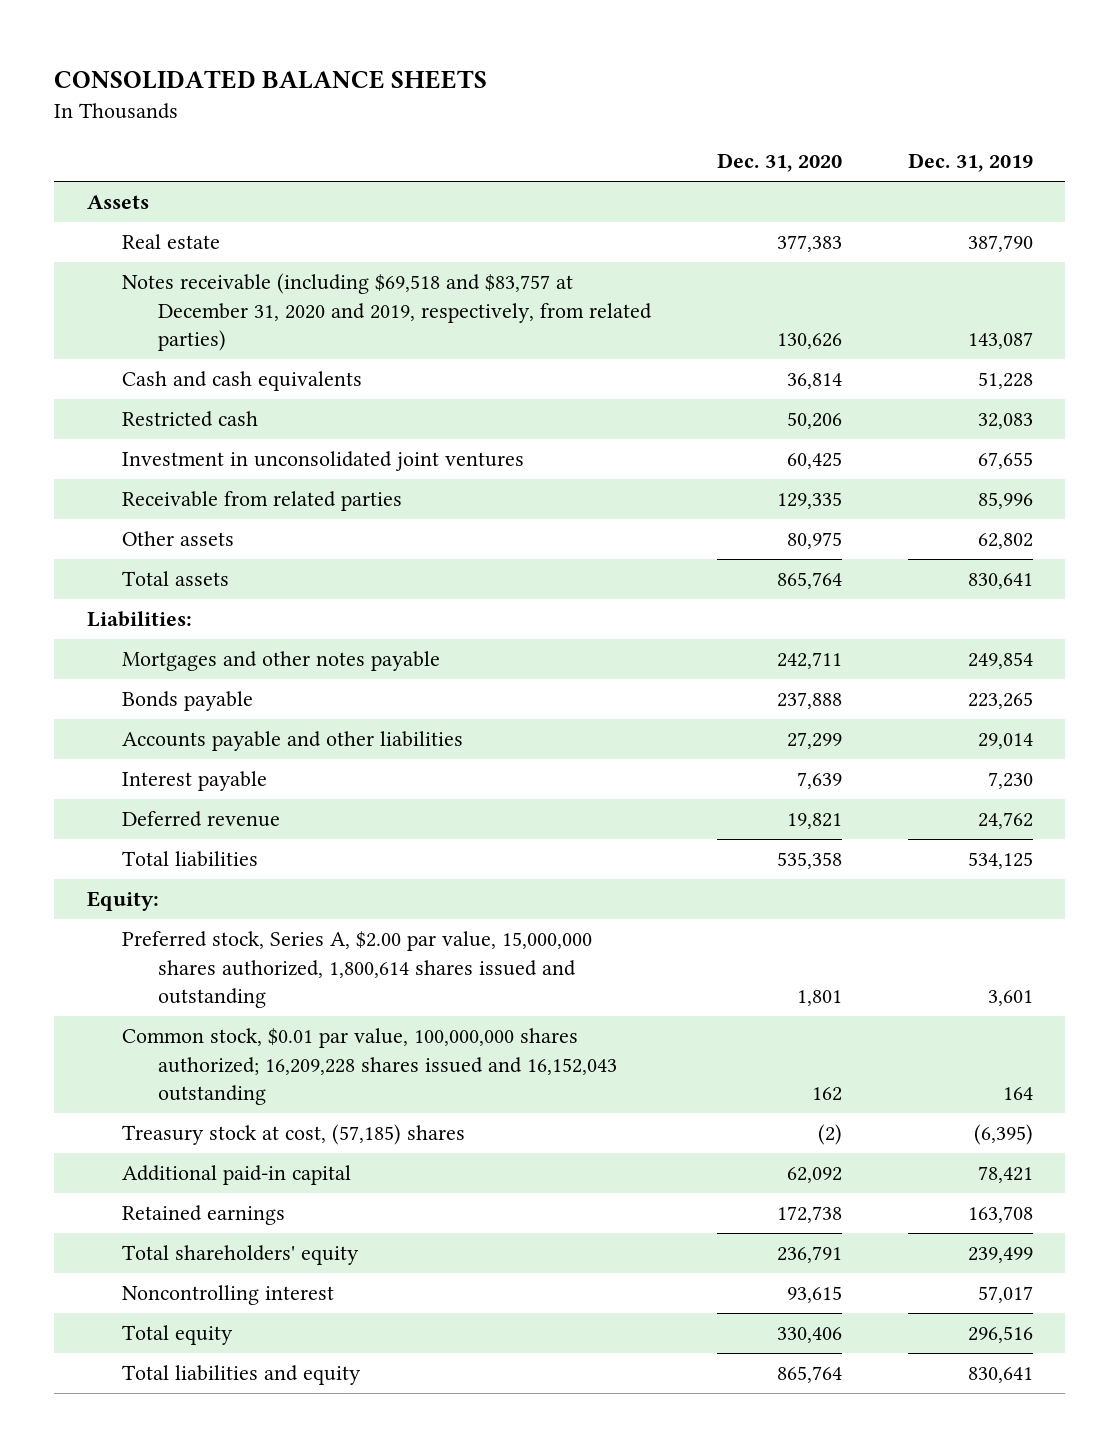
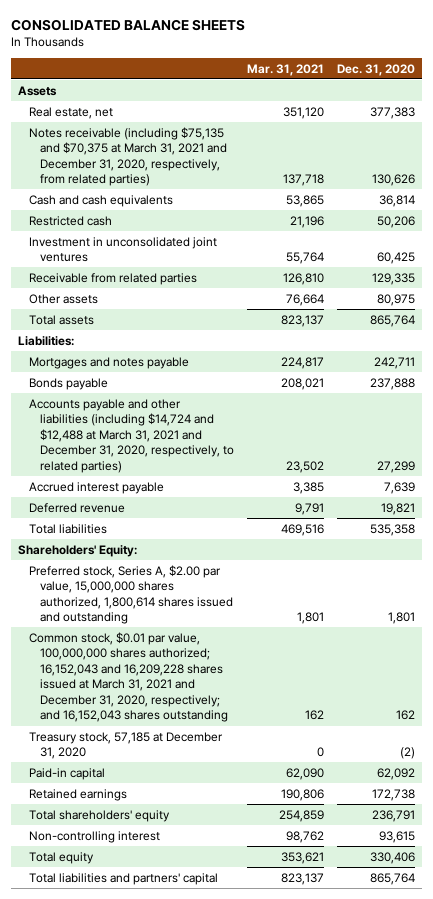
- | Dec. 31, 2020 | Dec. 31, 2019
+ | Mar. 31, 2021 | Dec. 31, 2020
- Real estate | 377,383 | 387,790
- Notes receivable (including $69,518 and $83,757 at December 31, 2020 and 2019, respectively, from related parties) | 130,626 | 143,087
+ Real estate, net | 351,120 | 377,383
+ Notes receivable (including $75,135 and $70,375 at March 31, 2021 and December 31, 2020, respectively, from related parties) | 137,718 | 130,626
- Mortgages and other notes payable | 242,711 | 249,854
+ Mortgages and notes payable | 224,817 | 242,711
- Accounts payable and other liabilities | 27,299 | 29,014
- Interest payable | 7,639 | 7,230
+ Accounts payable and other liabilities (including $14,724 and $12,488 at March 31, 2021 and December 31, 2020, respectively, to related parties) | 23,502 | 27,299
+ Accrued interest payable | 3,385 | 7,639
- Equity:
+ Shareholders' Equity:
- Common stock, $0.01 par value, 100,000,000 shares authorized; 16,209,228 shares issued and 16,152,043 outstanding | 162 | 164
- Treasury stock at cost, (57,185) shares | (2) | (6,395)
- Additional paid-in capital | 62,092 | 78,421
+ Common stock, $0.01 par value, 100,000,000 shares authorized; 16,152,043 and 16,209,228 shares issued at March 31, 2021 and December 31, 2020, respectively; and 16,152,043 shares outstanding | 162 | 162
+ Treasury stock, 57,185 at December 31, 2020 | 0 | (2)
+ Paid-in capital | 62,090 | 62,092
- Noncontrolling interest | 93,615 | 57,017
+ Non-controlling interest | 98,762 | 93,615
- Total liabilities and equity | 865,764 | 830,641
+ Total liabilities and partners' capital | 823,137 | 865,764

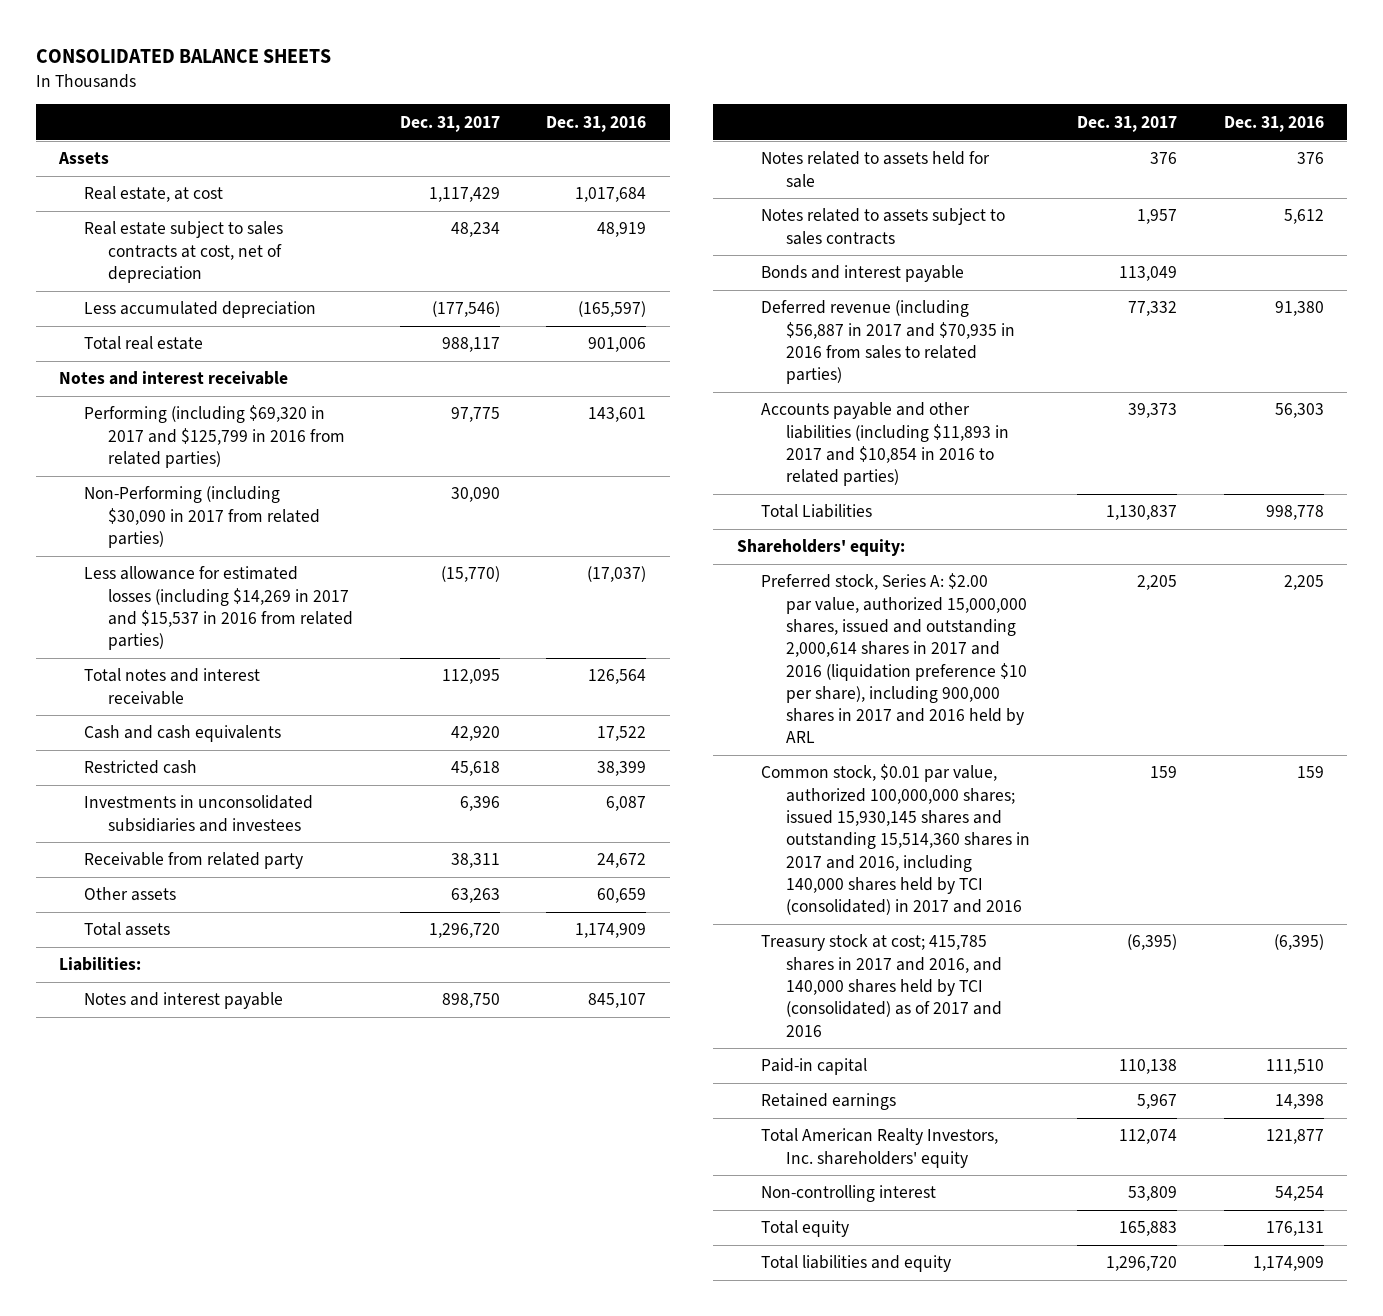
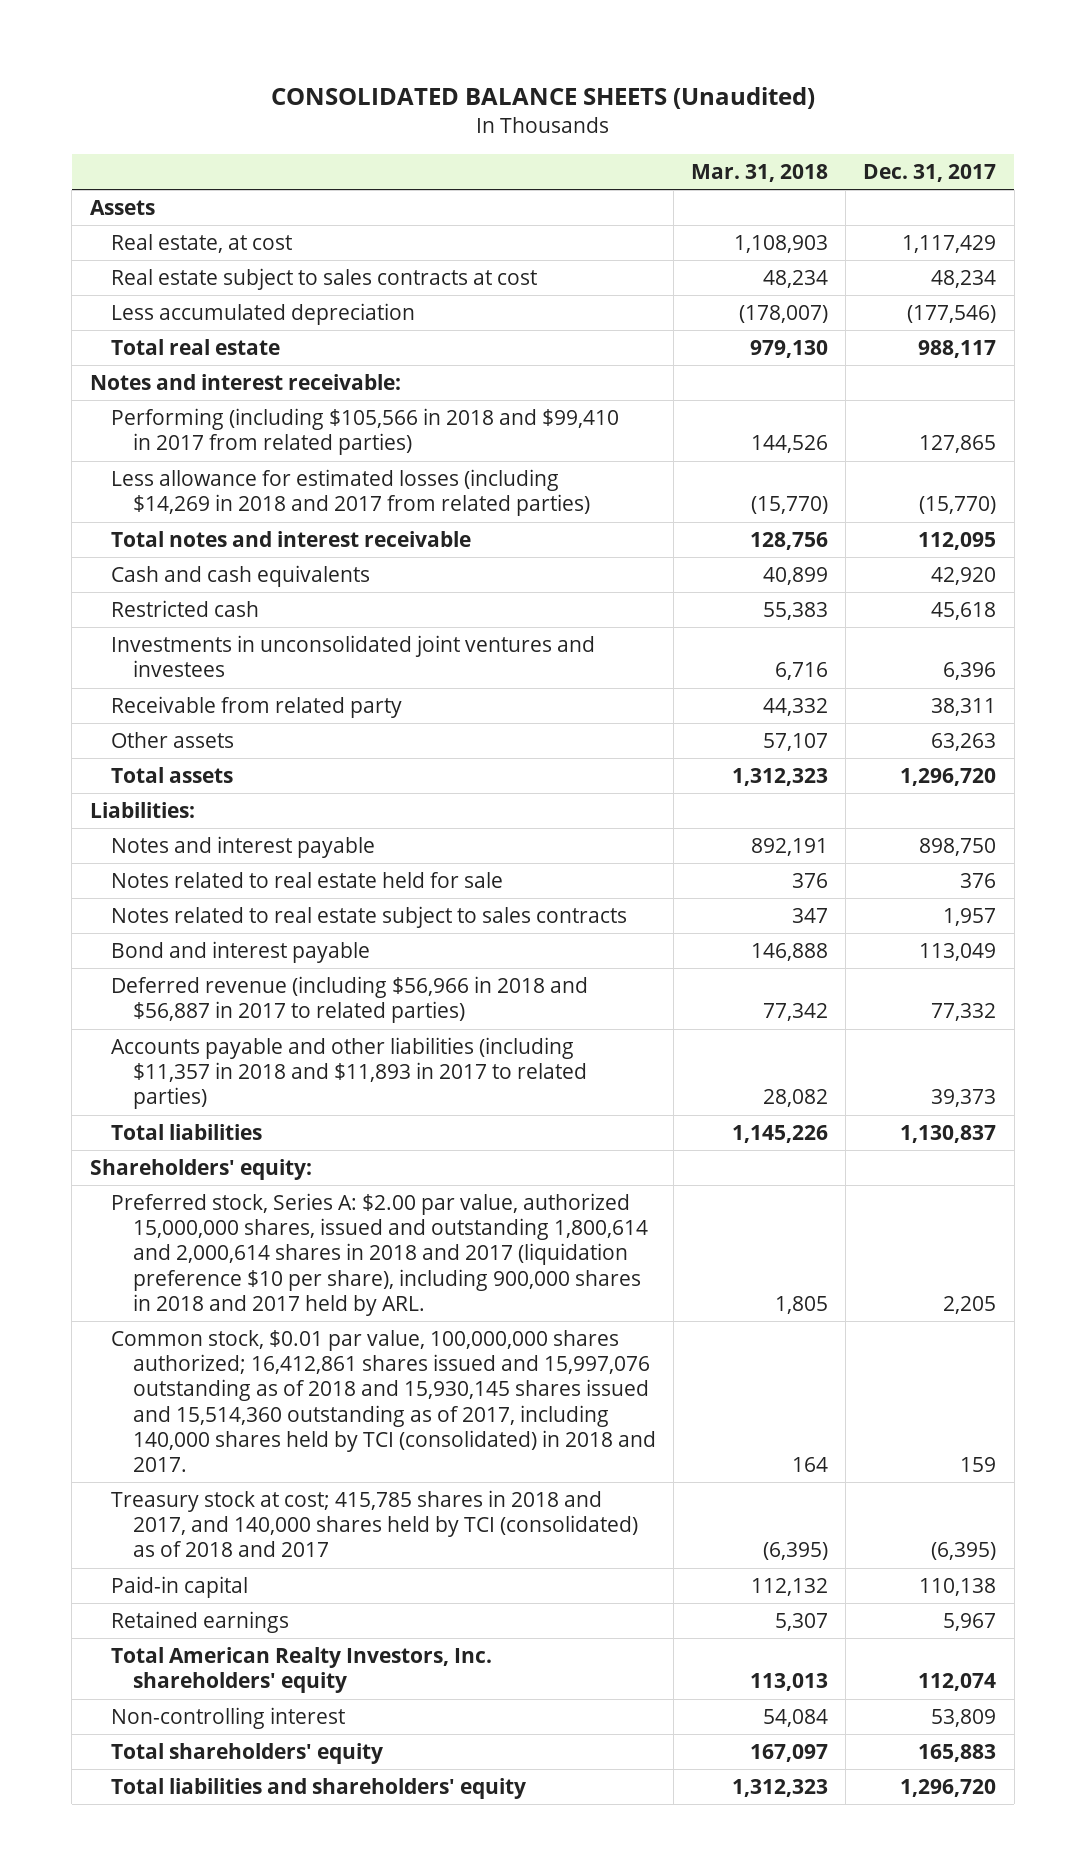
- CONSOLIDATED BALANCE SHEETS
+ CONSOLIDATED BALANCE SHEETS (Unaudited)
- | Dec. 31, 2017 | Dec. 31, 2016
+ | Mar. 31, 2018 | Dec. 31, 2017
- Real estate subject to sales contracts at cost, net of depreciation | 48,234 | 48,919
+ Real estate subject to sales contracts at cost | 48,234 | 48,234
- Notes and interest receivable
- Performing (including $69,320 in 2017 and $125,799 in 2016 from related parties) | 97,775 | 143,601
- Non-Performing (including $30,090 in 2017 from related parties) | 30,090 |
- Less allowance for estimated losses (including $14,269 in 2017 and $15,537 in 2016 from related parties) | (15,770) | (17,037)
+ Notes and interest receivable:
+ Performing (including $105,566 in 2018 and $99,410 in 2017 from related parties) | 144,526 | 127,865
+ Less allowance for estimated losses (including $14,269 in 2018 and 2017 from related parties) | (15,770) | (15,770)
- Investments in unconsolidated subsidiaries and investees | 6,396 | 6,087
+ Investments in unconsolidated joint ventures and investees | 6,716 | 6,396
- Notes related to assets held for sale | 376 | 376
- Notes related to assets subject to sales contracts | 1,957 | 5,612
- Bonds and interest payable | 113,049 |
- Deferred revenue (including $56,887 in 2017 and $70,935 in 2016 from sales to related parties) | 77,332 | 91,380
- Accounts payable and other liabilities (including $11,893 in 2017 and $10,854 in 2016 to related parties) | 39,373 | 56,303
- Total Liabilities | 1,130,837 | 998,778
+ Notes related to real estate held for sale | 376 | 376
+ Notes related to real estate subject to sales contracts | 347 | 1,957
+ Bond and interest payable | 146,888 | 113,049
+ Deferred revenue (including $56,966 in 2018 and $56,887 in 2017 to related parties) | 77,342 | 77,332
+ Accounts payable and other liabilities (including $11,357 in 2018 and $11,893 in 2017 to related parties) | 28,082 | 39,373
+ Total liabilities | 1,145,226 | 1,130,837
- Preferred stock, Series A: $2.00 par value, authorized 15,000,000 shares, issued and outstanding 2,000,614 shares in 2017 and 2016 (liquidation preference $10 per share), including 900,000 shares in 2017 and 2016 held by ARL | 2,205 | 2,205
- Common stock, $0.01 par value, authorized 100,000,000 shares; issued 15,930,145 shares and outstanding 15,514,360 shares in 2017 and 2016, including 140,000 shares held by TCI (consolidated) in 2017 and 2016 | 159 | 159
- Treasury stock at cost; 415,785 shares in 2017 and 2016, and 140,000 shares held by TCI (consolidated) as of 2017 and 2016 | (6,395) | (6,395)
+ Preferred stock, Series A: $2.00 par value, authorized 15,000,000 shares, issued and outstanding 1,800,614 and 2,000,614 shares in 2018 and 2017 (liquidation preference $10 per share), including 900,000 shares in 2018 and 2017 held by ARL. | 1,805 | 2,205
+ Common stock, $0.01 par value, 100,000,000 shares authorized; 16,412,861 shares issued and 15,997,076 outstanding as of 2018 and 15,930,145 shares issued and 15,514,360 outstanding as of 2017, including 140,000 shares held by TCI (consolidated) in 2018 and 2017. | 164 | 159
+ Treasury stock at cost; 415,785 shares in 2018 and 2017, and 140,000 shares held by TCI (consolidated) as of 2018 and 2017 | (6,395) | (6,395)
- Total equity | 165,883 | 176,131
- Total liabilities and equity | 1,296,720 | 1,174,909
+ Total shareholders' equity | 167,097 | 165,883
+ Total liabilities and shareholders' equity | 1,312,323 | 1,296,720

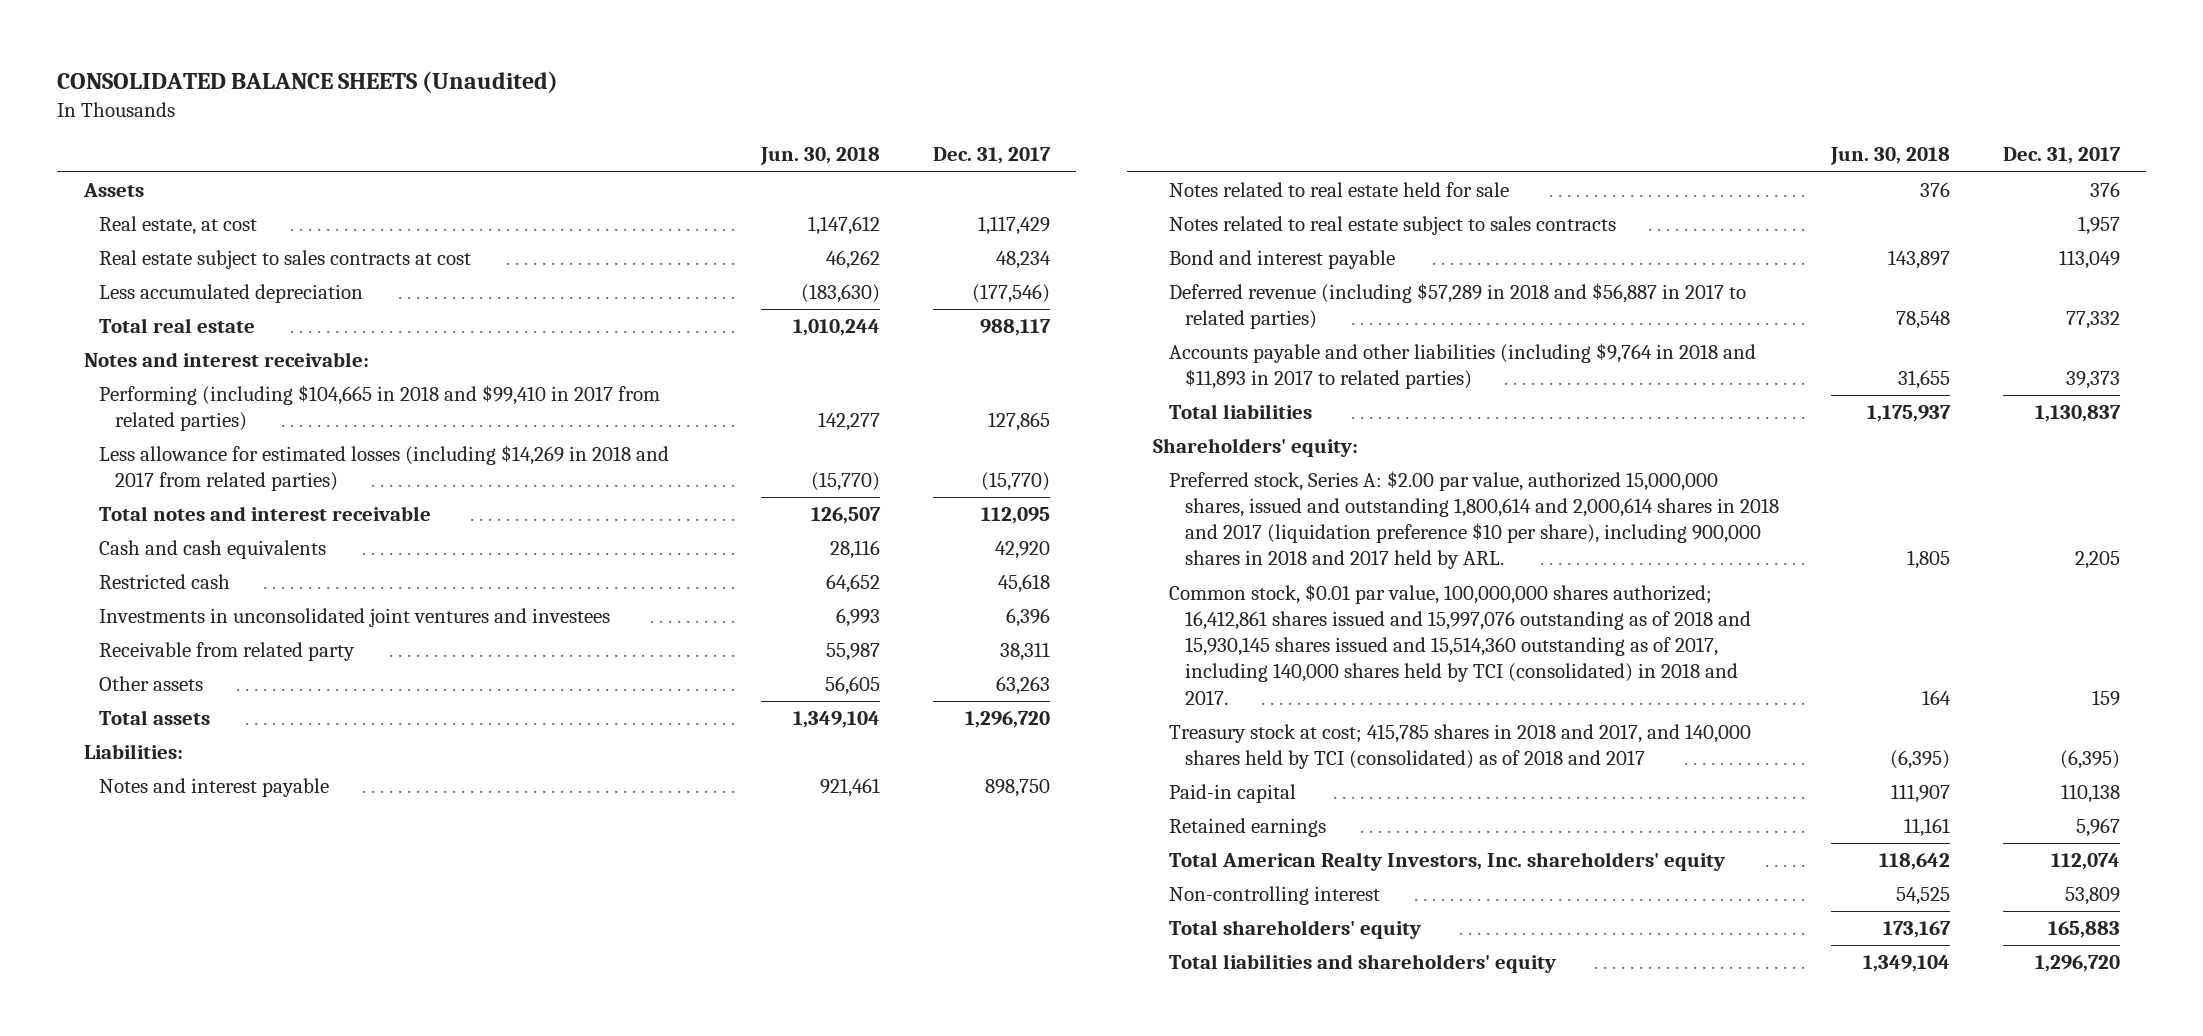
- | Mar. 31, 2018 | Dec. 31, 2017
+ | Jun. 30, 2018 | Dec. 31, 2017
- Performing (including $105,566 in 2018 and $99,410 in 2017 from related parties) | 144,526 | 127,865
+ Performing (including $104,665 in 2018 and $99,410 in 2017 from related parties) | 142,277 | 127,865
- Deferred revenue (including $56,966 in 2018 and $56,887 in 2017 to related parties) | 77,342 | 77,332
- Accounts payable and other liabilities (including $11,357 in 2018 and $11,893 in 2017 to related parties) | 28,082 | 39,373
+ Deferred revenue (including $57,289 in 2018 and $56,887 in 2017 to related parties) | 78,548 | 77,332
+ Accounts payable and other liabilities (including $9,764 in 2018 and $11,893 in 2017 to related parties) | 31,655 | 39,373

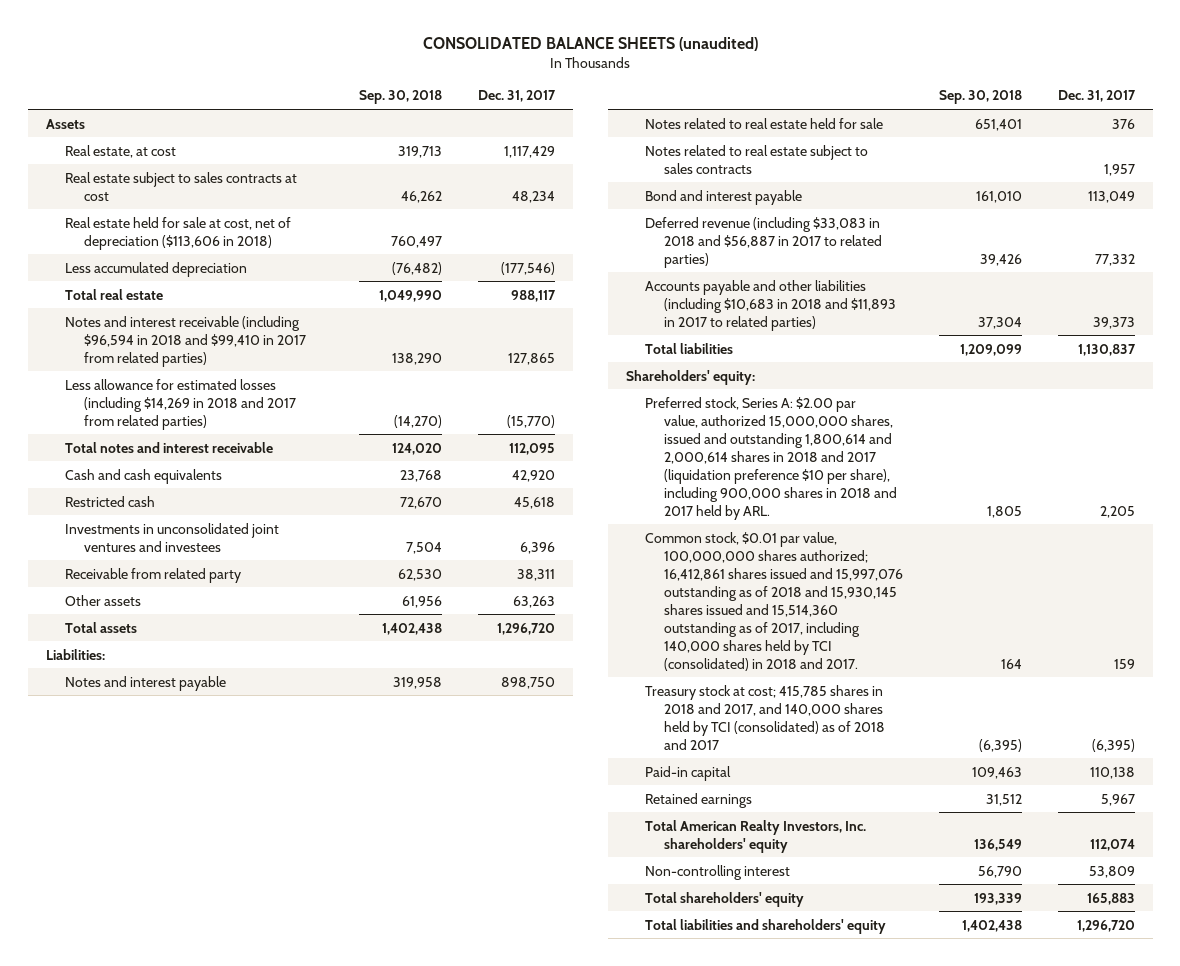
- CONSOLIDATED BALANCE SHEETS (Unaudited)
+ CONSOLIDATED BALANCE SHEETS (unaudited)
- | Jun. 30, 2018 | Dec. 31, 2017
+ | Sep. 30, 2018 | Dec. 31, 2017
+ Real estate held for sale at cost, net of depreciation ($113,606 in 2018) | 760,497 |
- Notes and interest receivable:
- Performing (including $104,665 in 2018 and $99,410 in 2017 from related parties) | 142,277 | 127,865
+ Notes and interest receivable (including $96,594 in 2018 and $99,410 in 2017 from related parties) | 138,290 | 127,865
- Deferred revenue (including $57,289 in 2018 and $56,887 in 2017 to related parties) | 78,548 | 77,332
- Accounts payable and other liabilities (including $9,764 in 2018 and $11,893 in 2017 to related parties) | 31,655 | 39,373
+ Deferred revenue (including $33,083 in 2018 and $56,887 in 2017 to related parties) | 39,426 | 77,332
+ Accounts payable and other liabilities (including $10,683 in 2018 and $11,893 in 2017 to related parties) | 37,304 | 39,373

